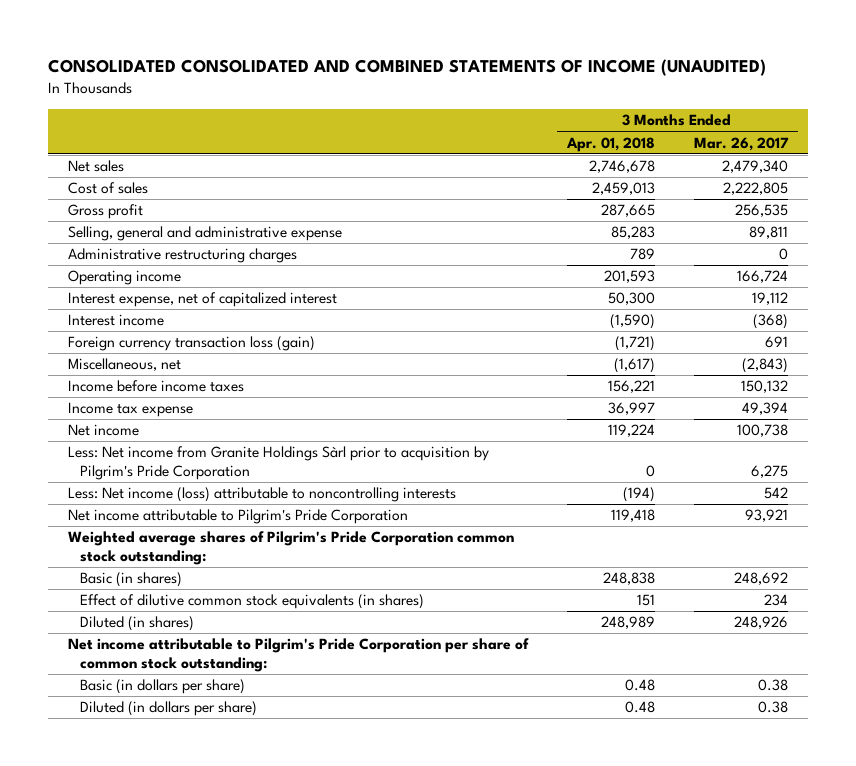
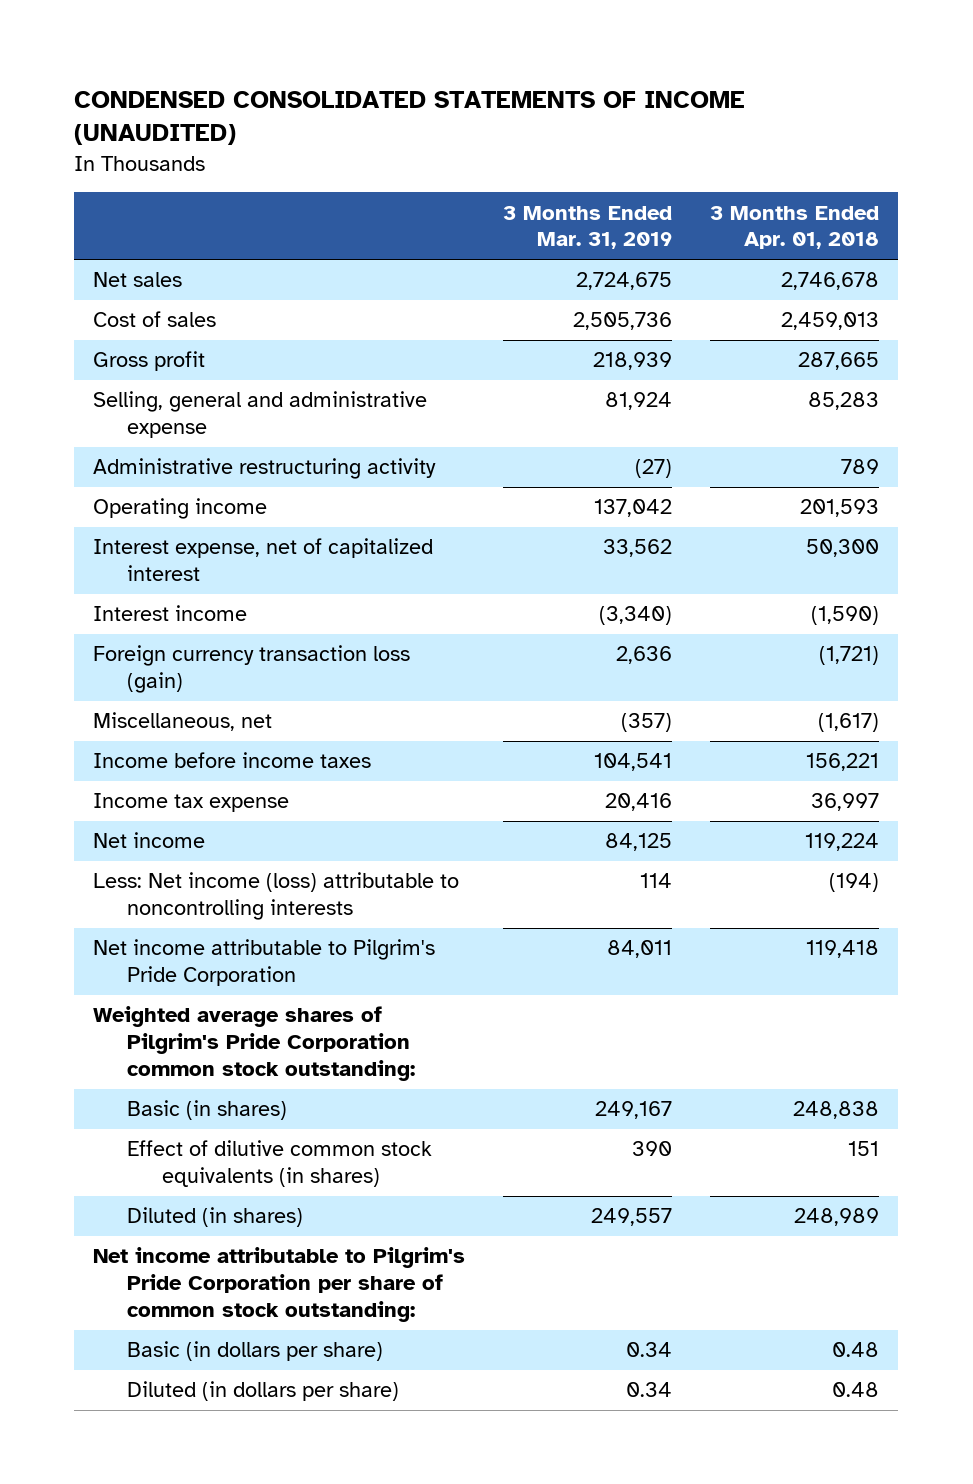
- CONSOLIDATED CONSOLIDATED AND COMBINED STATEMENTS OF INCOME (UNAUDITED)
+ CONDENSED CONSOLIDATED STATEMENTS OF INCOME (UNAUDITED)
- | 3 Months Ended Apr. 01, 2018 | 3 Months Ended Mar. 26, 2017
+ | 3 Months Ended Mar. 31, 2019 | 3 Months Ended Apr. 01, 2018
- Administrative restructuring charges | 789 | 0
+ Administrative restructuring activity | (27) | 789
- Less: Net income from Granite Holdings Sàrl prior to acquisition by Pilgrim's Pride Corporation | 0 | 6,275

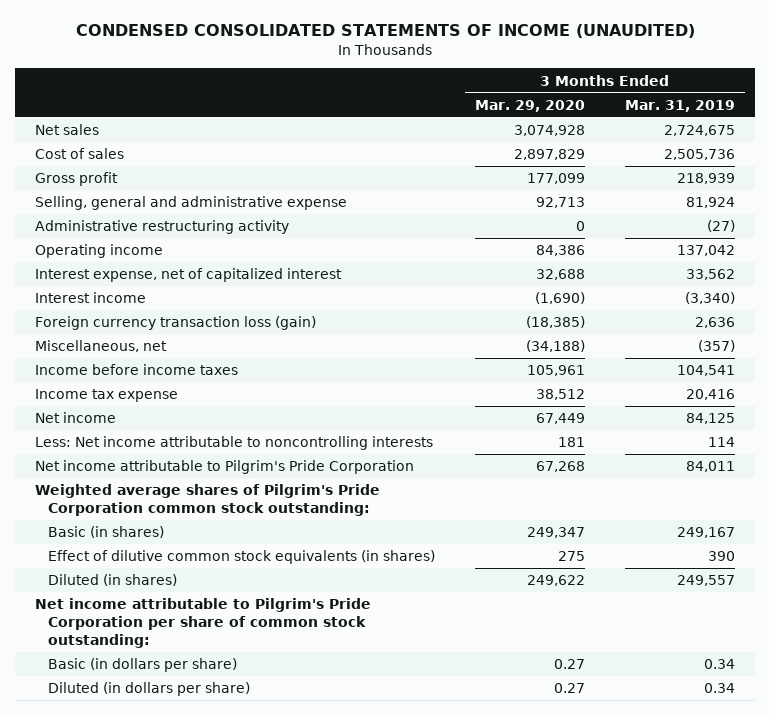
- | 3 Months Ended Mar. 31, 2019 | 3 Months Ended Apr. 01, 2018
+ | 3 Months Ended Mar. 29, 2020 | 3 Months Ended Mar. 31, 2019
- Less: Net income (loss) attributable to noncontrolling interests | 114 | (194)
+ Less: Net income attributable to noncontrolling interests | 181 | 114

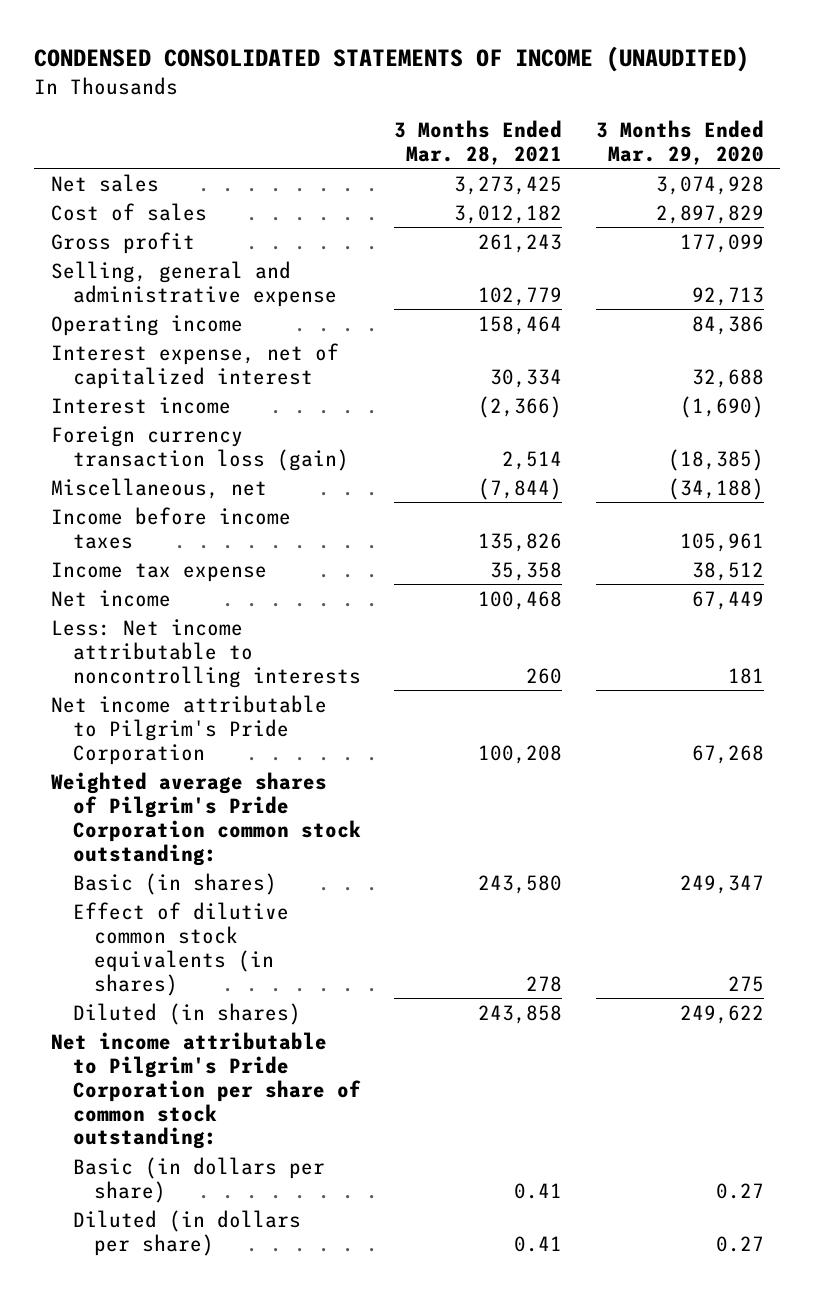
- | 3 Months Ended Mar. 29, 2020 | 3 Months Ended Mar. 31, 2019
+ | 3 Months Ended Mar. 28, 2021 | 3 Months Ended Mar. 29, 2020
- Administrative restructuring activity | 0 | (27)

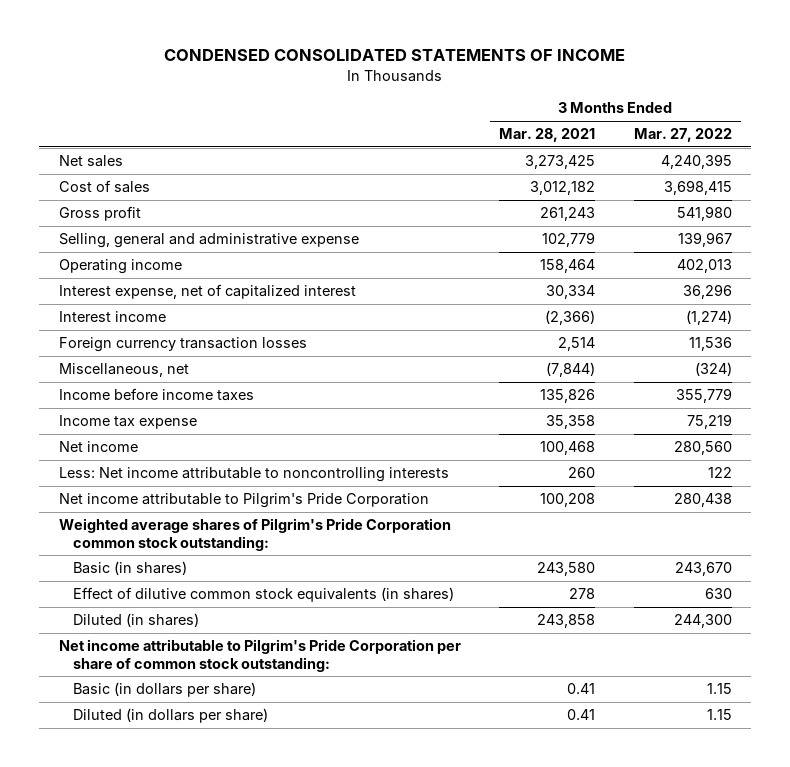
- CONDENSED CONSOLIDATED STATEMENTS OF INCOME (UNAUDITED)
+ CONDENSED CONSOLIDATED STATEMENTS OF INCOME
- | 3 Months Ended Mar. 28, 2021 | 3 Months Ended Mar. 29, 2020
+ | 3 Months Ended Mar. 28, 2021 | 3 Months Ended Mar. 27, 2022
- Foreign currency transaction loss (gain) | 2,514 | (18,385)
+ Foreign currency transaction losses | 2,514 | 11,536

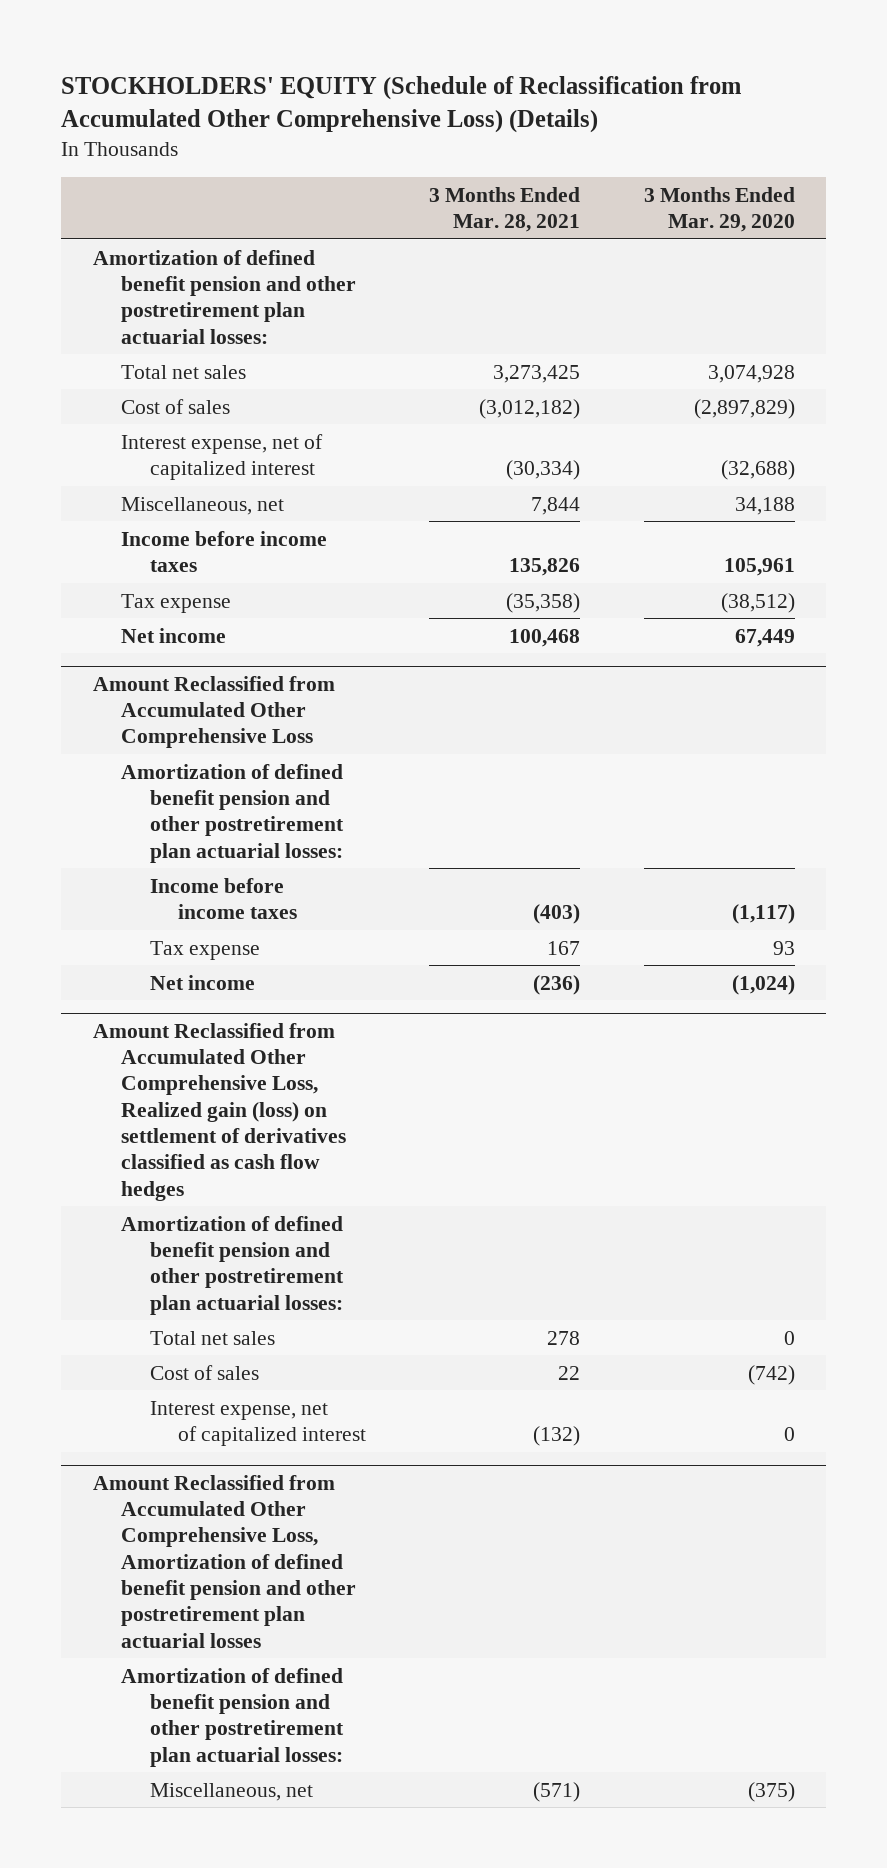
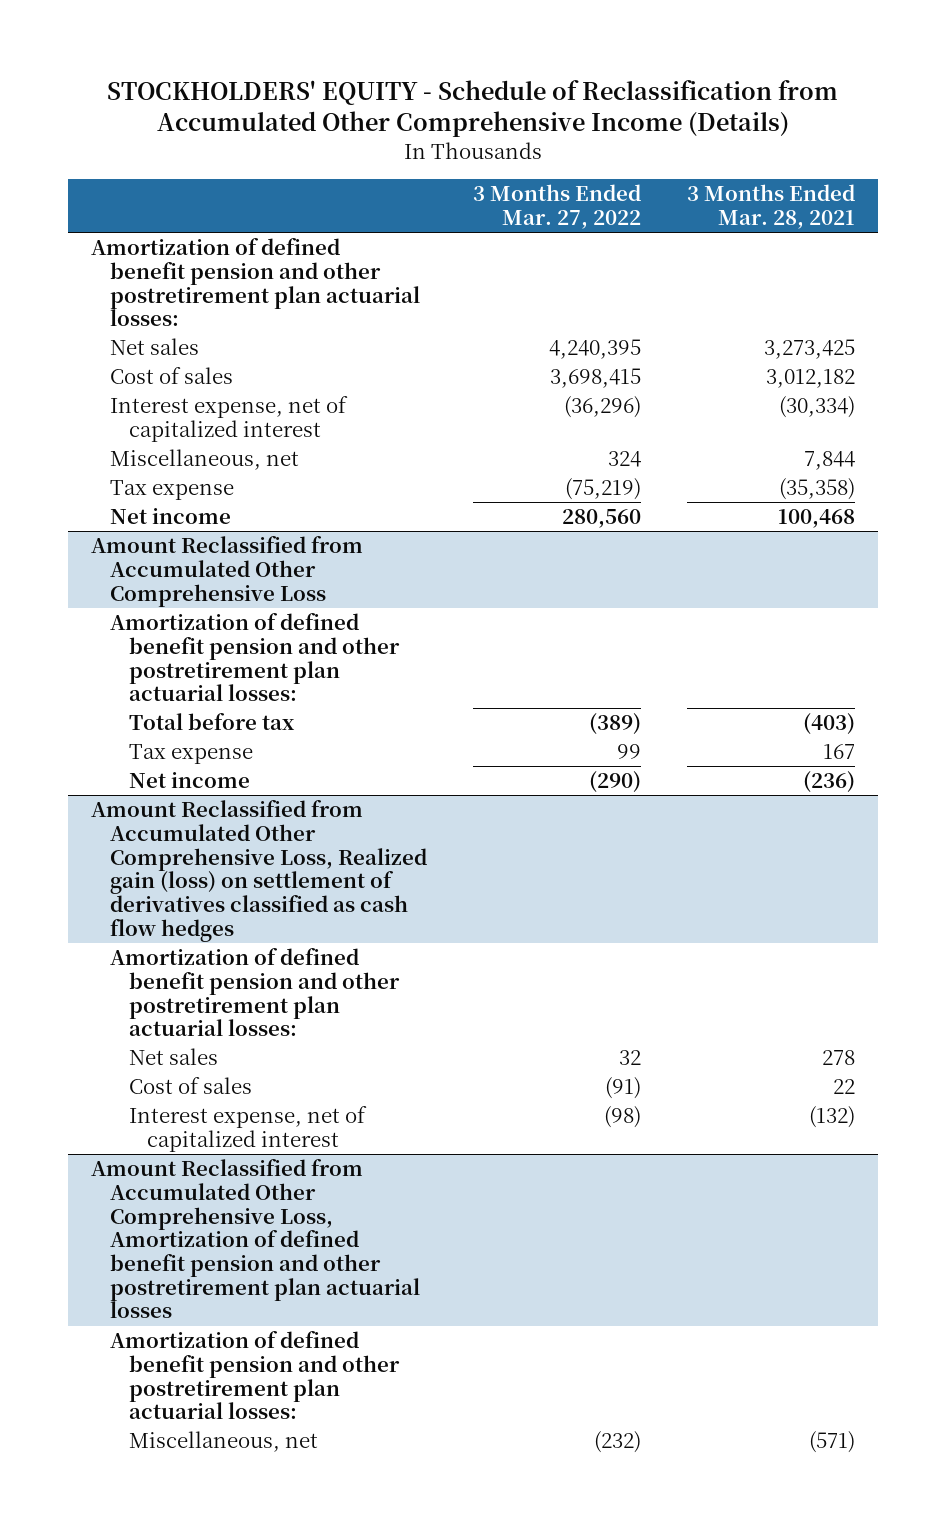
- STOCKHOLDERS' EQUITY (Schedule of Reclassification from Accumulated Other Comprehensive Loss) (Details)
+ STOCKHOLDERS' EQUITY - Schedule of Reclassification from Accumulated Other Comprehensive Income (Details)
- | 3 Months Ended Mar. 28, 2021 | 3 Months Ended Mar. 29, 2020
+ | 3 Months Ended Mar. 27, 2022 | 3 Months Ended Mar. 28, 2021
- Total net sales | 3,273,425 | 3,074,928
- Cost of sales | (3,012,182) | (2,897,829)
+ Net sales | 4,240,395 | 3,273,425
+ Cost of sales | 3,698,415 | 3,012,182
- Income before income taxes | 135,826 | 105,961
@ Amount Reclassified from Accumulated Other Comprehensive Loss
- Income before income taxes | (403) | (1,117)
+ Total before tax | (389) | (403)
@ Amount Reclassified from Accumulated Other Comprehensive Loss, Realized gain (loss) on settlement of derivatives classified as cash flow hedges
- Total net sales | 278 | 0
+ Net sales | 32 | 278

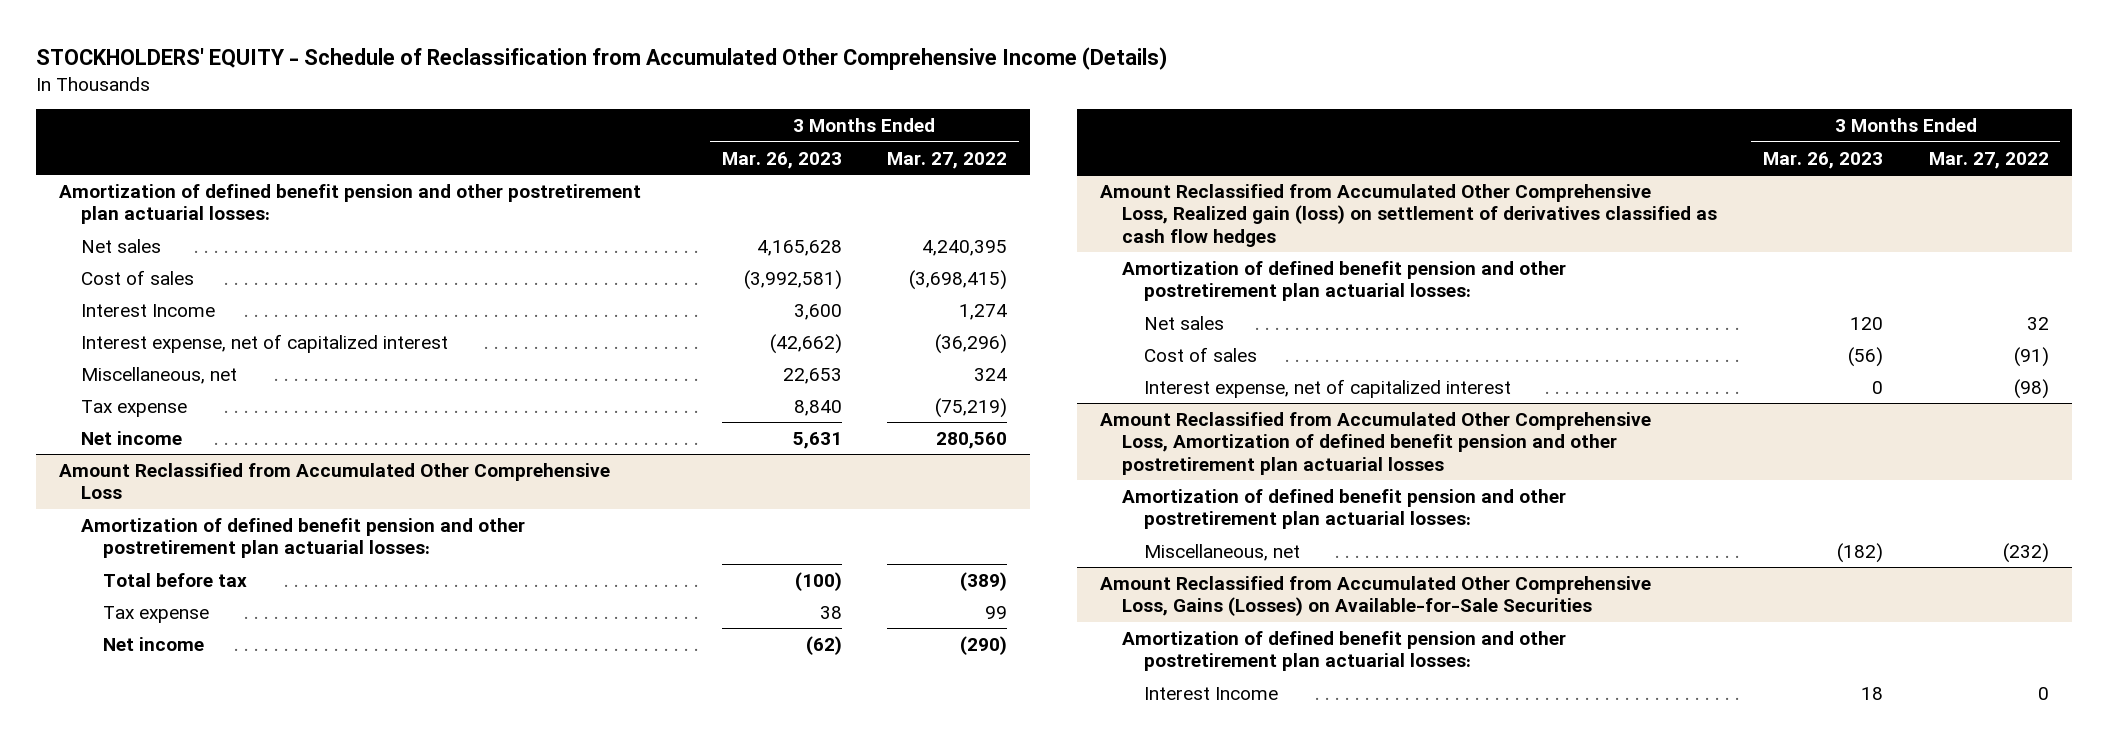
- | 3 Months Ended Mar. 27, 2022 | 3 Months Ended Mar. 28, 2021
+ | 3 Months Ended Mar. 26, 2023 | 3 Months Ended Mar. 27, 2022
- Cost of sales | 3,698,415 | 3,012,182
+ Cost of sales | (3,992,581) | (3,698,415)
+ Interest Income | 3,600 | 1,274
+ Amount Reclassified from Accumulated Other Comprehensive Loss, Gains (Losses) on Available-for-Sale Securities
+ Amortization of defined benefit pension and other postretirement plan actuarial losses:
+ Interest Income | 18 | 0

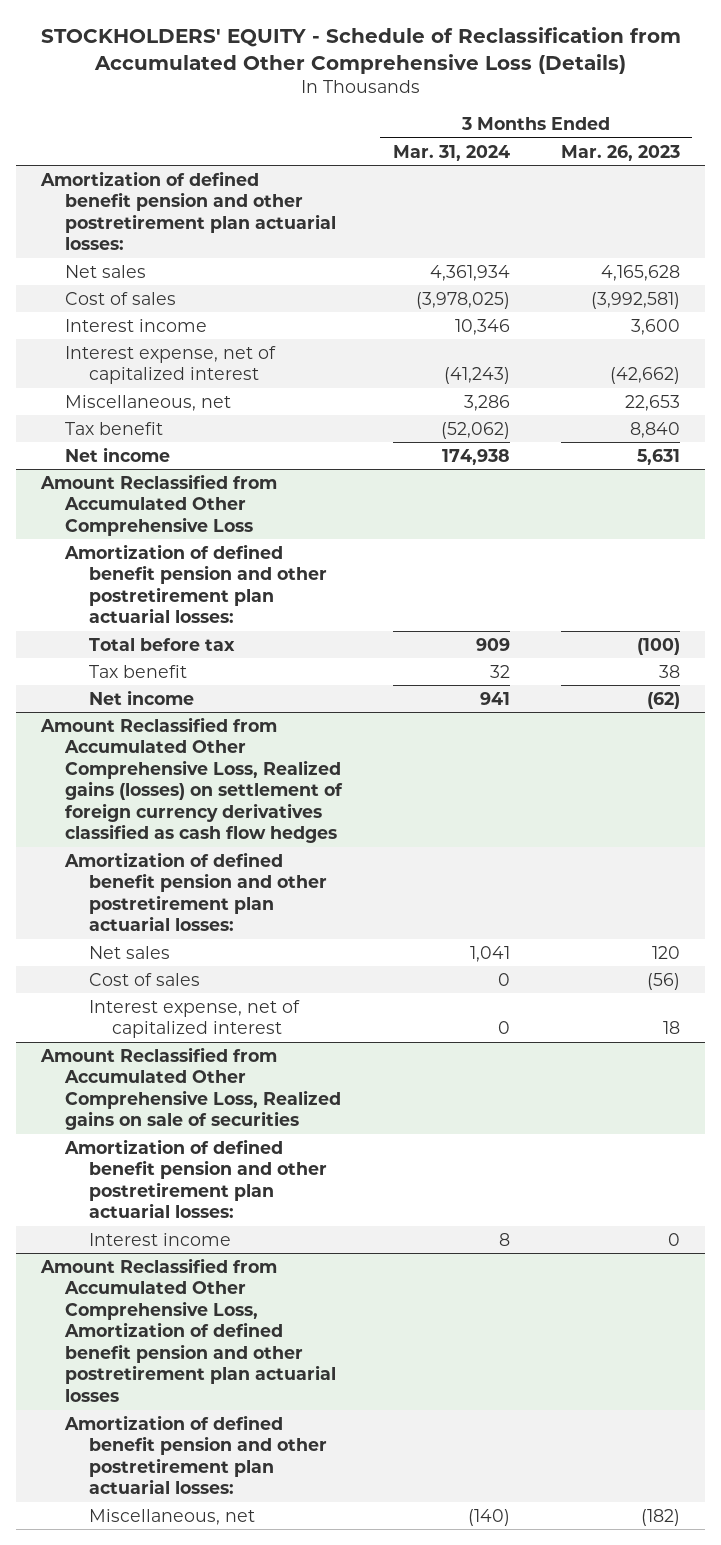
- STOCKHOLDERS' EQUITY - Schedule of Reclassification from Accumulated Other Comprehensive Income (Details)
+ STOCKHOLDERS' EQUITY - Schedule of Reclassification from Accumulated Other Comprehensive Loss (Details)
- | 3 Months Ended Mar. 26, 2023 | 3 Months Ended Mar. 27, 2022
+ | 3 Months Ended Mar. 31, 2024 | 3 Months Ended Mar. 26, 2023
- Interest Income | 3,600 | 1,274
+ Interest income | 10,346 | 3,600
- Tax expense | 8,840 | (75,219)
+ Tax benefit | (52,062) | 8,840
@ Amount Reclassified from Accumulated Other Comprehensive Loss
- Tax expense | 38 | 99
+ Tax benefit | 32 | 38
- Amount Reclassified from Accumulated Other Comprehensive Loss, Realized gain (loss) on settlement of derivatives classified as cash flow hedges
+ Amount Reclassified from Accumulated Other Comprehensive Loss, Realized gains (losses) on settlement of foreign currency derivatives classified as cash flow hedges
- Interest expense, net of capitalized interest | 0 | (98)
+ Interest expense, net of capitalized interest | 0 | 18
+ Amount Reclassified from Accumulated Other Comprehensive Loss, Realized gains on sale of securities
+ Amortization of defined benefit pension and other postretirement plan actuarial losses:
+ Interest income | 8 | 0
- Amount Reclassified from Accumulated Other Comprehensive Loss, Gains (Losses) on Available-for-Sale Securities
- Amortization of defined benefit pension and other postretirement plan actuarial losses:
- Interest Income | 18 | 0

